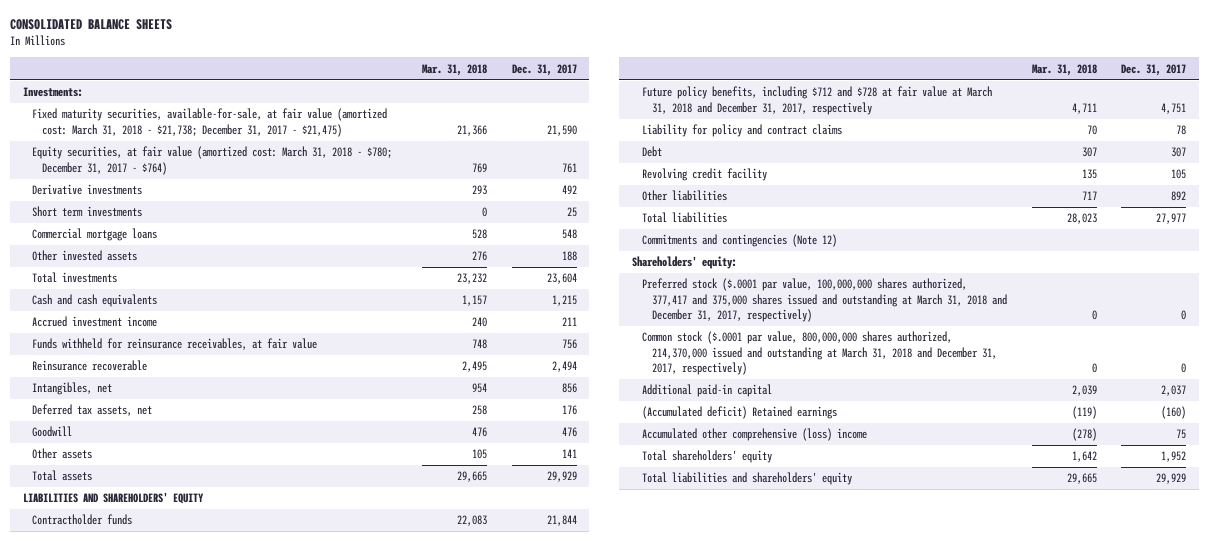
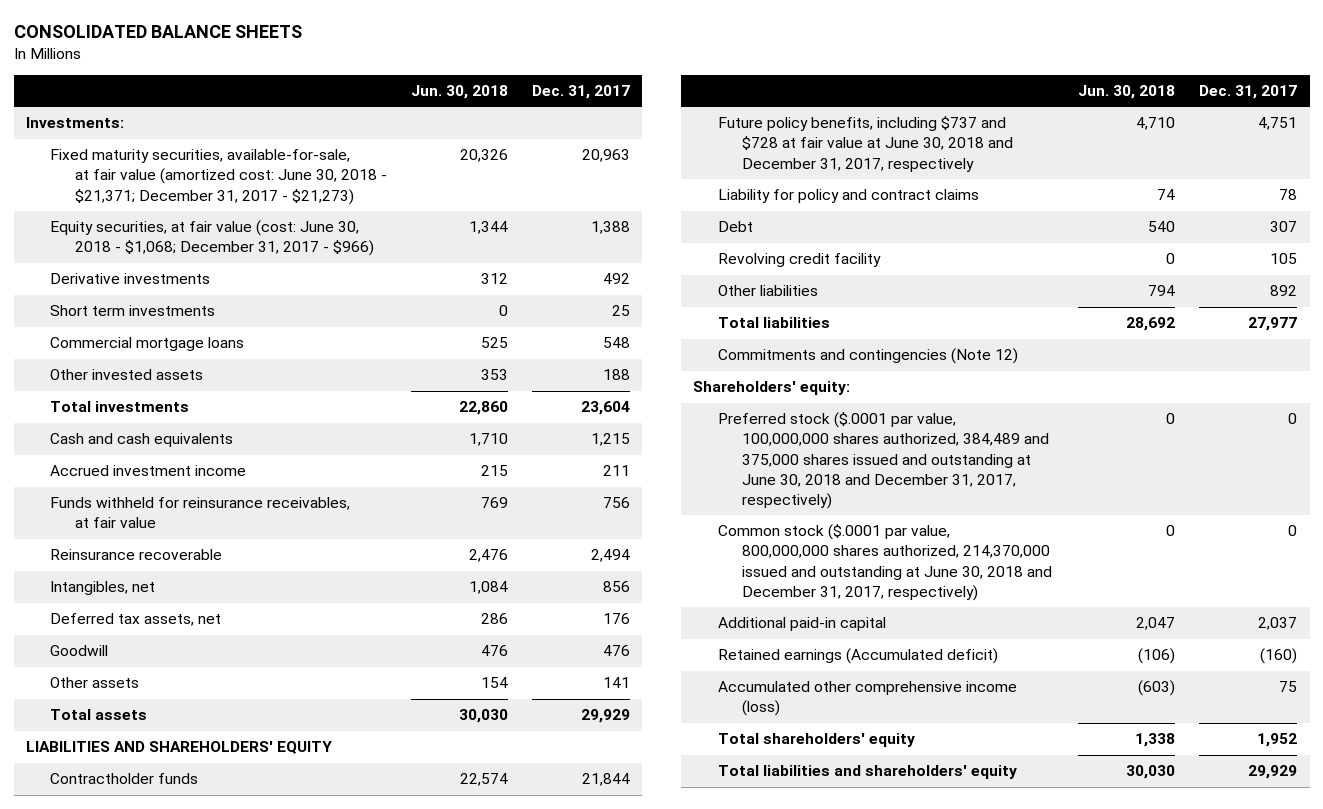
- | Mar. 31, 2018 | Dec. 31, 2017
+ | Jun. 30, 2018 | Dec. 31, 2017
- Fixed maturity securities, available-for-sale, at fair value (amortized cost: March 31, 2018 - $21,738; December 31, 2017 - $21,475) | 21,366 | 21,590
- Equity securities, at fair value (amortized cost: March 31, 2018 - $780; December 31, 2017 - $764) | 769 | 761
+ Fixed maturity securities, available-for-sale, at fair value (amortized cost: June 30, 2018 - $21,371; December 31, 2017 - $21,273) | 20,326 | 20,963
+ Equity securities, at fair value (cost: June 30, 2018 - $1,068; December 31, 2017 - $966) | 1,344 | 1,388
- Future policy benefits, including $712 and $728 at fair value at March 31, 2018 and December 31, 2017, respectively | 4,711 | 4,751
+ Future policy benefits, including $737 and $728 at fair value at June 30, 2018 and December 31, 2017, respectively | 4,710 | 4,751
- Preferred stock ($.0001 par value, 100,000,000 shares authorized, 377,417 and 375,000 shares issued and outstanding at March 31, 2018 and December 31, 2017, respectively) | 0 | 0
- Common stock ($.0001 par value, 800,000,000 shares authorized, 214,370,000 issued and outstanding at March 31, 2018 and December 31, 2017, respectively) | 0 | 0
+ Preferred stock ($.0001 par value, 100,000,000 shares authorized, 384,489 and 375,000 shares issued and outstanding at June 30, 2018 and December 31, 2017, respectively) | 0 | 0
+ Common stock ($.0001 par value, 800,000,000 shares authorized, 214,370,000 issued and outstanding at June 30, 2018 and December 31, 2017, respectively) | 0 | 0
- (Accumulated deficit) Retained earnings | (119) | (160)
- Accumulated other comprehensive (loss) income | (278) | 75
+ Retained earnings (Accumulated deficit) | (106) | (160)
+ Accumulated other comprehensive income (loss) | (603) | 75

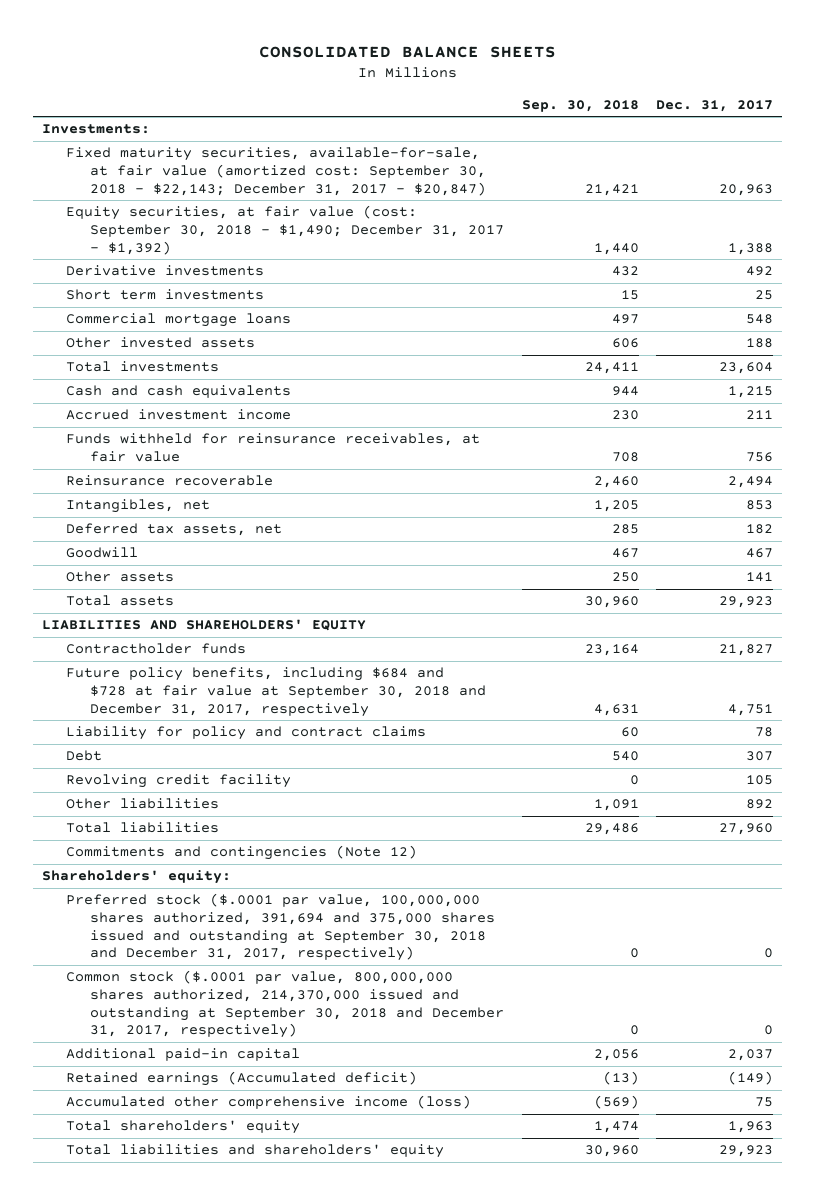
- | Jun. 30, 2018 | Dec. 31, 2017
+ | Sep. 30, 2018 | Dec. 31, 2017
- Fixed maturity securities, available-for-sale, at fair value (amortized cost: June 30, 2018 - $21,371; December 31, 2017 - $21,273) | 20,326 | 20,963
- Equity securities, at fair value (cost: June 30, 2018 - $1,068; December 31, 2017 - $966) | 1,344 | 1,388
+ Fixed maturity securities, available-for-sale, at fair value (amortized cost: September 30, 2018 - $22,143; December 31, 2017 - $20,847) | 21,421 | 20,963
+ Equity securities, at fair value (cost: September 30, 2018 - $1,490; December 31, 2017 - $1,392) | 1,440 | 1,388
- Intangibles, net | 1,084 | 856
- Deferred tax assets, net | 286 | 176
- Goodwill | 476 | 476
+ Intangibles, net | 1,205 | 853
+ Deferred tax assets, net | 285 | 182
+ Goodwill | 467 | 467
- Total assets | 30,030 | 29,929
+ Total assets | 30,960 | 29,923
- Contractholder funds | 22,574 | 21,844
- Future policy benefits, including $737 and $728 at fair value at June 30, 2018 and December 31, 2017, respectively | 4,710 | 4,751
+ Contractholder funds | 23,164 | 21,827
+ Future policy benefits, including $684 and $728 at fair value at September 30, 2018 and December 31, 2017, respectively | 4,631 | 4,751
- Total liabilities | 28,692 | 27,977
+ Total liabilities | 29,486 | 27,960
- Preferred stock ($.0001 par value, 100,000,000 shares authorized, 384,489 and 375,000 shares issued and outstanding at June 30, 2018 and December 31, 2017, respectively) | 0 | 0
- Common stock ($.0001 par value, 800,000,000 shares authorized, 214,370,000 issued and outstanding at June 30, 2018 and December 31, 2017, respectively) | 0 | 0
+ Preferred stock ($.0001 par value, 100,000,000 shares authorized, 391,694 and 375,000 shares issued and outstanding at September 30, 2018 and December 31, 2017, respectively) | 0 | 0
+ Common stock ($.0001 par value, 800,000,000 shares authorized, 214,370,000 issued and outstanding at September 30, 2018 and December 31, 2017, respectively) | 0 | 0
- Retained earnings (Accumulated deficit) | (106) | (160)
+ Retained earnings (Accumulated deficit) | (13) | (149)
- Total shareholders' equity | 1,338 | 1,952
- Total liabilities and shareholders' equity | 30,030 | 29,929
+ Total shareholders' equity | 1,474 | 1,963
+ Total liabilities and shareholders' equity | 30,960 | 29,923

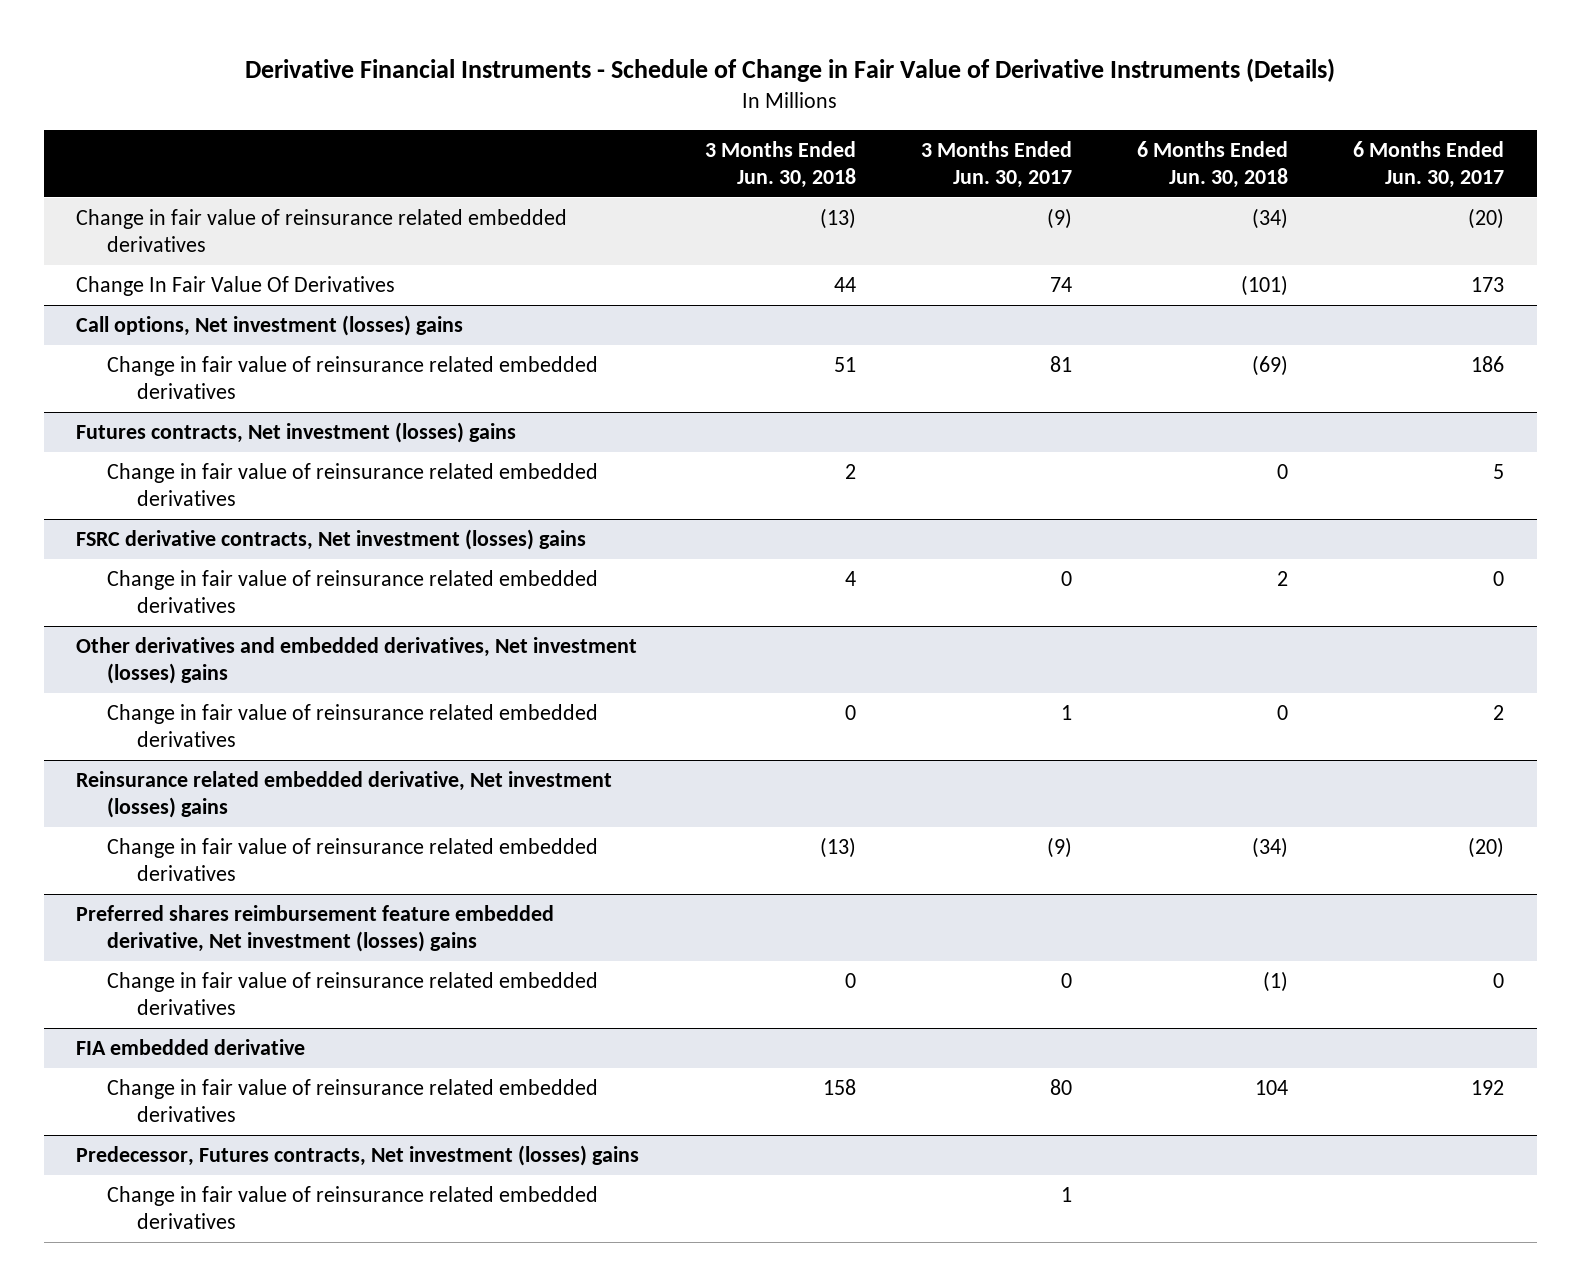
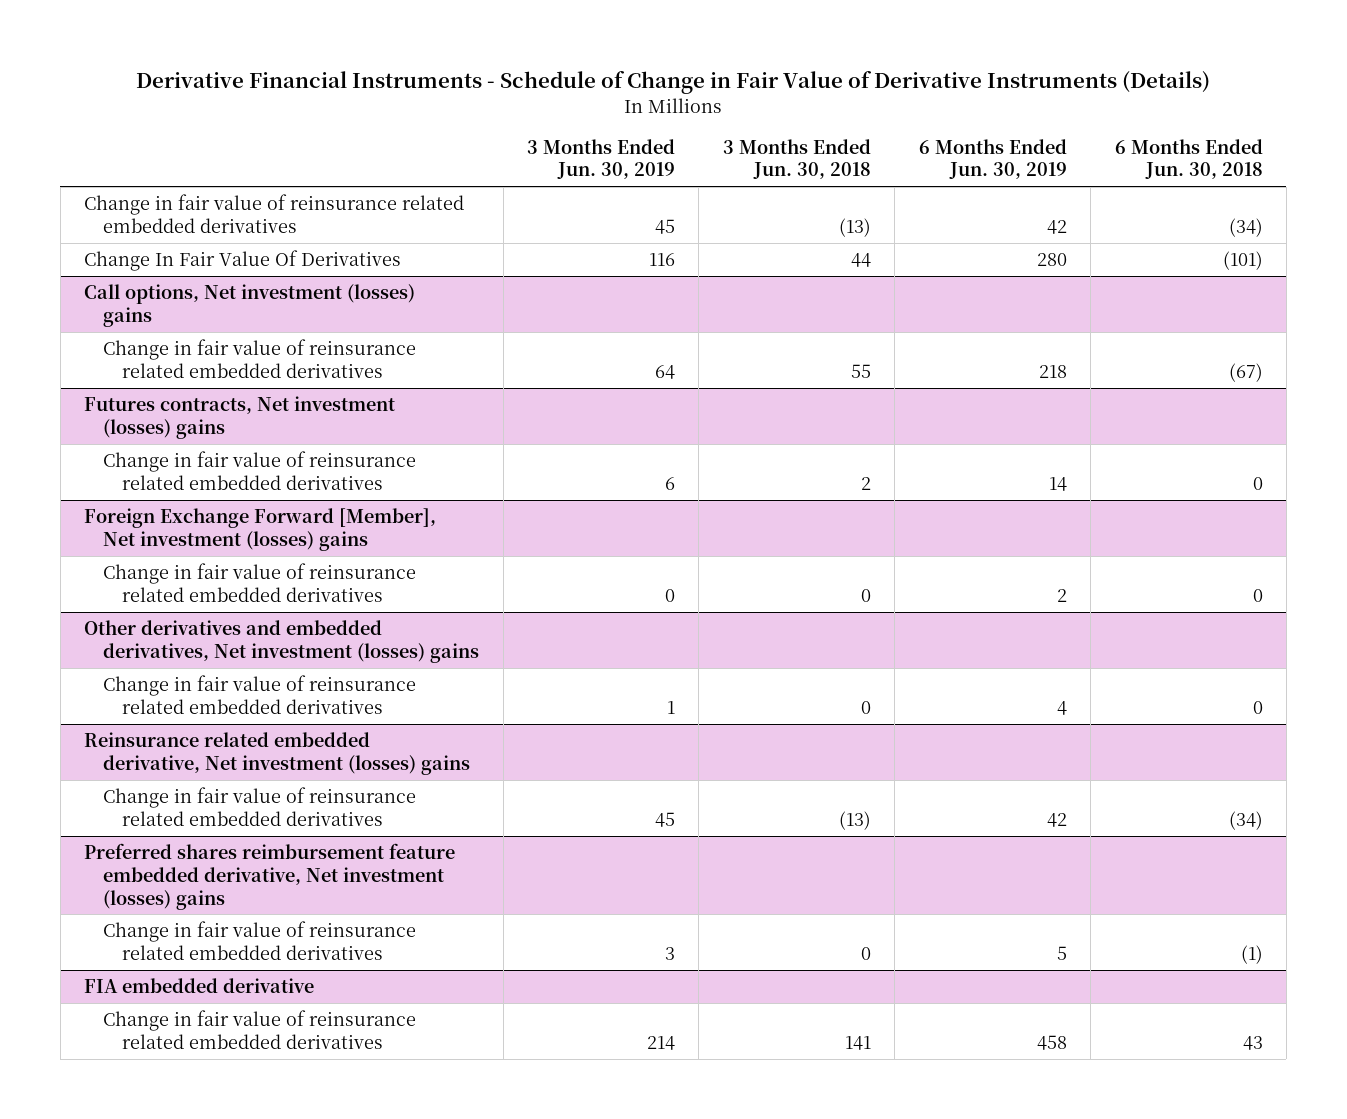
- | 3 Months Ended Jun. 30, 2018 | 3 Months Ended Jun. 30, 2017 | 6 Months Ended Jun. 30, 2018 | 6 Months Ended Jun. 30, 2017
+ | 3 Months Ended Jun. 30, 2019 | 3 Months Ended Jun. 30, 2018 | 6 Months Ended Jun. 30, 2019 | 6 Months Ended Jun. 30, 2018
@ Call options, Net investment (losses) gains
- Change in fair value of reinsurance related embedded derivatives | 51 | 81 | (69) | 186
+ Change in fair value of reinsurance related embedded derivatives | 64 | 55 | 218 | (67)
- FSRC derivative contracts, Net investment (losses) gains
- Change in fair value of reinsurance related embedded derivatives | 4 | 0 | 2 | 0
+ Foreign Exchange Forward [Member], Net investment (losses) gains
+ Change in fair value of reinsurance related embedded derivatives | 0 | 0 | 2 | 0
@ FIA embedded derivative
- Change in fair value of reinsurance related embedded derivatives | 158 | 80 | 104 | 192
- Predecessor, Futures contracts, Net investment (losses) gains
- Change in fair value of reinsurance related embedded derivatives | | 1 | |
@ FIA embedded derivative
+ Change in fair value of reinsurance related embedded derivatives | 214 | 141 | 458 | 43

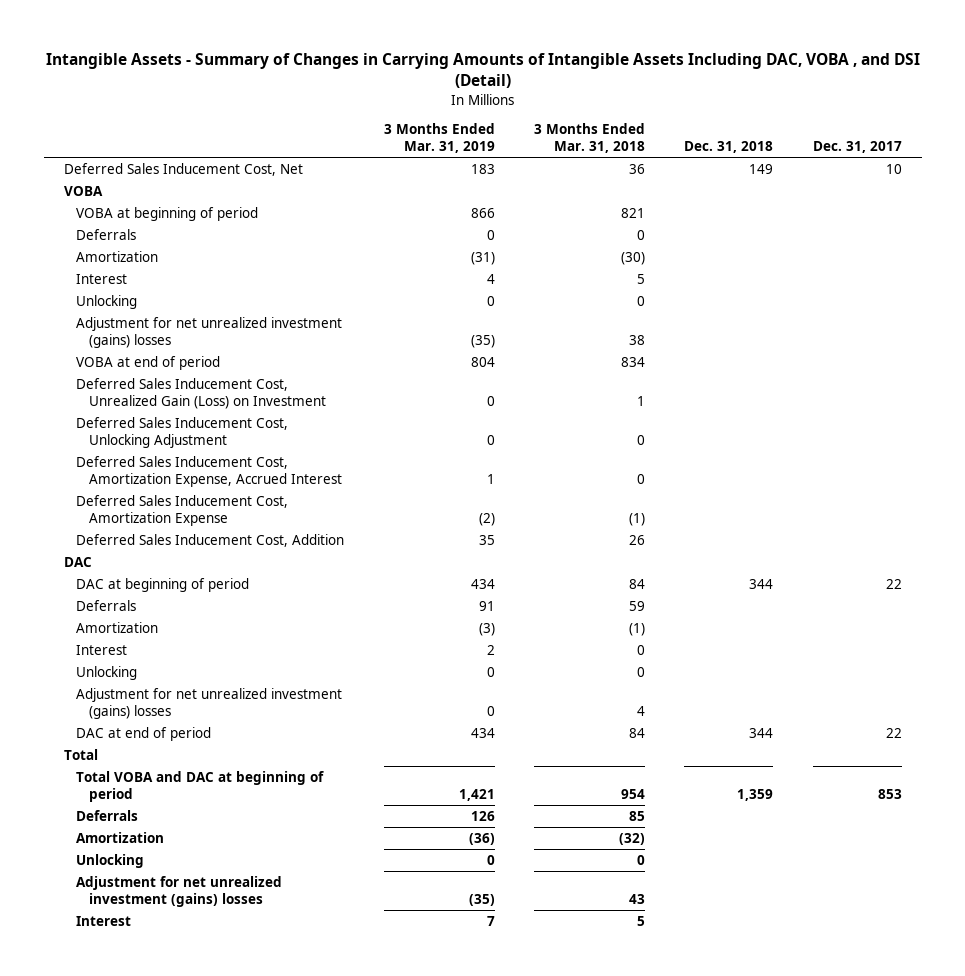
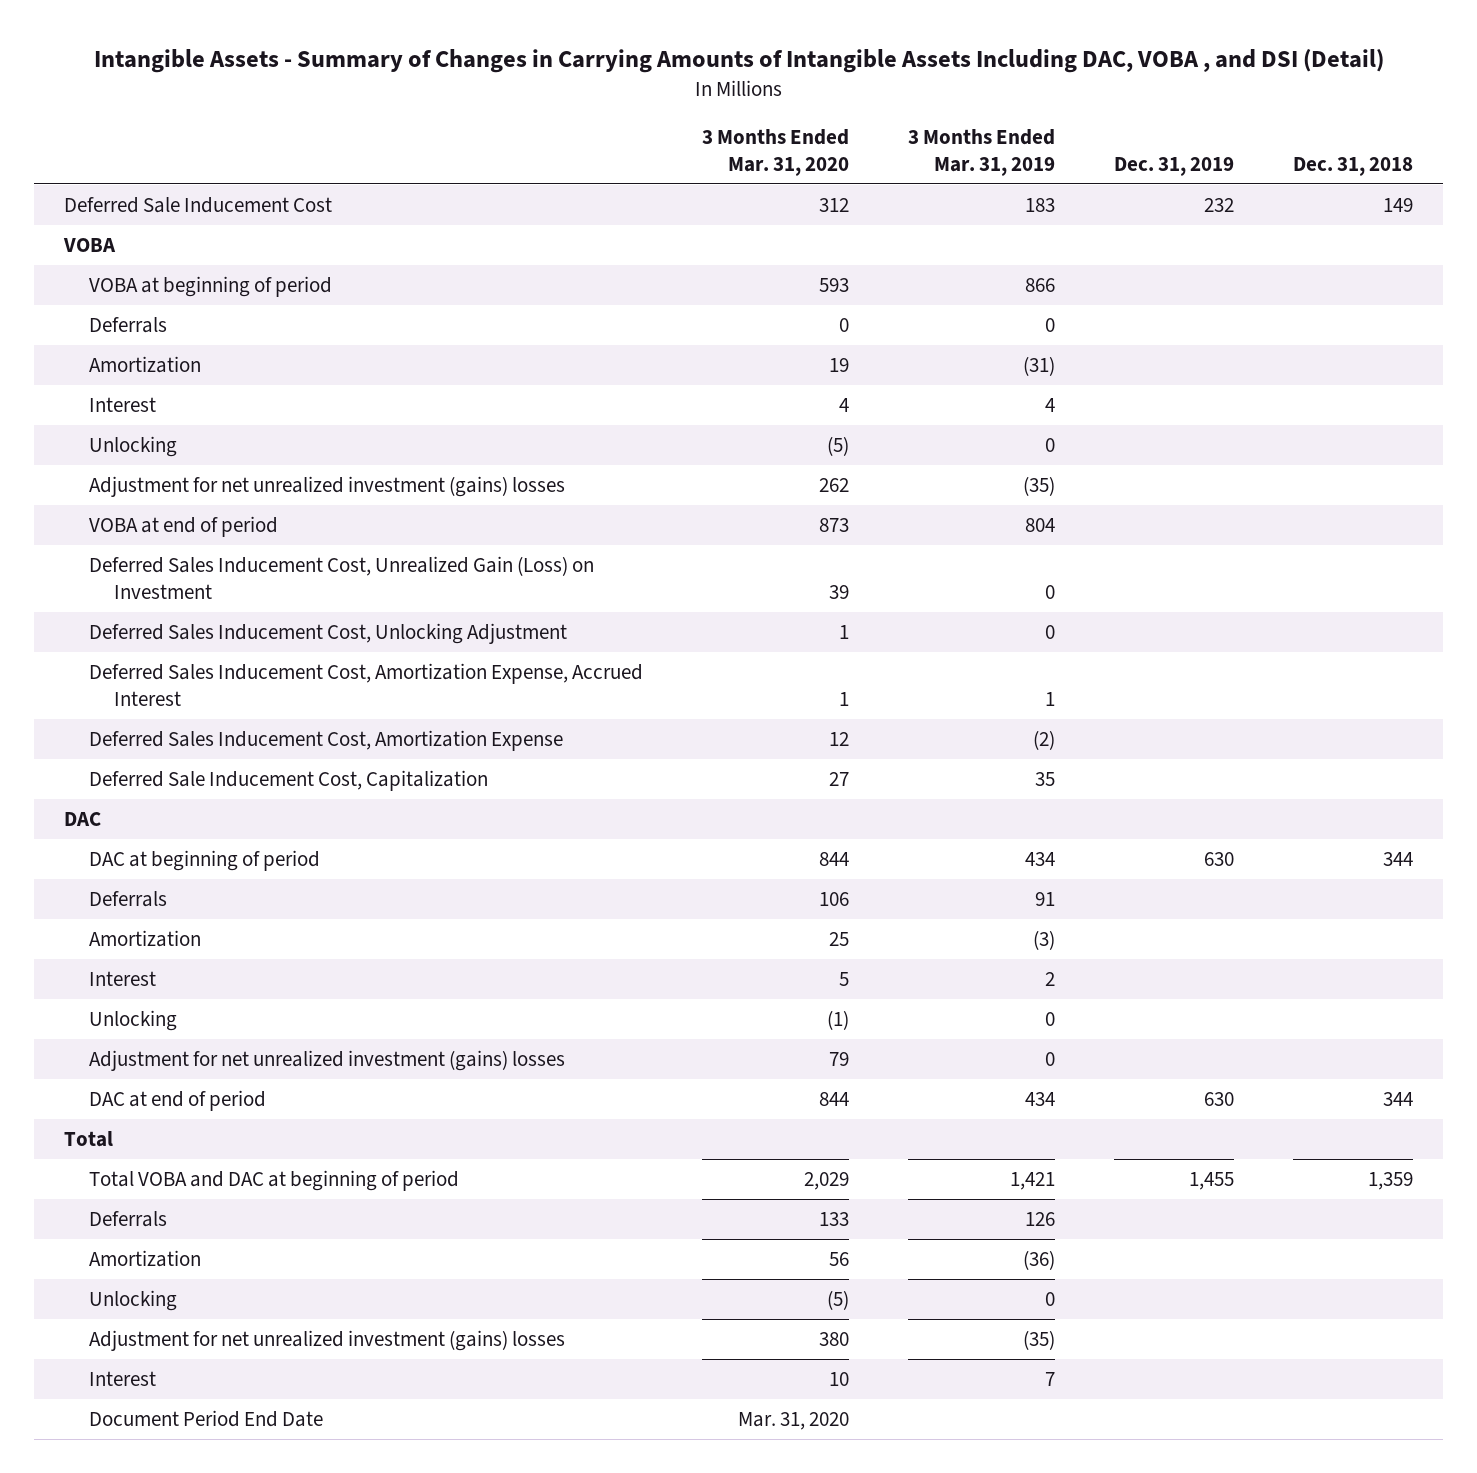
- | 3 Months Ended Mar. 31, 2019 | 3 Months Ended Mar. 31, 2018 | Dec. 31, 2018 | Dec. 31, 2017
+ | 3 Months Ended Mar. 31, 2020 | 3 Months Ended Mar. 31, 2019 | Dec. 31, 2019 | Dec. 31, 2018
- Deferred Sales Inducement Cost, Net | 183 | 36 | 149 | 10
+ Deferred Sale Inducement Cost | 312 | 183 | 232 | 149
- Deferred Sales Inducement Cost, Addition | 35 | 26 | |
+ Deferred Sale Inducement Cost, Capitalization | 27 | 35 | |
+ Document Period End Date | Mar. 31, 2020 | | |

